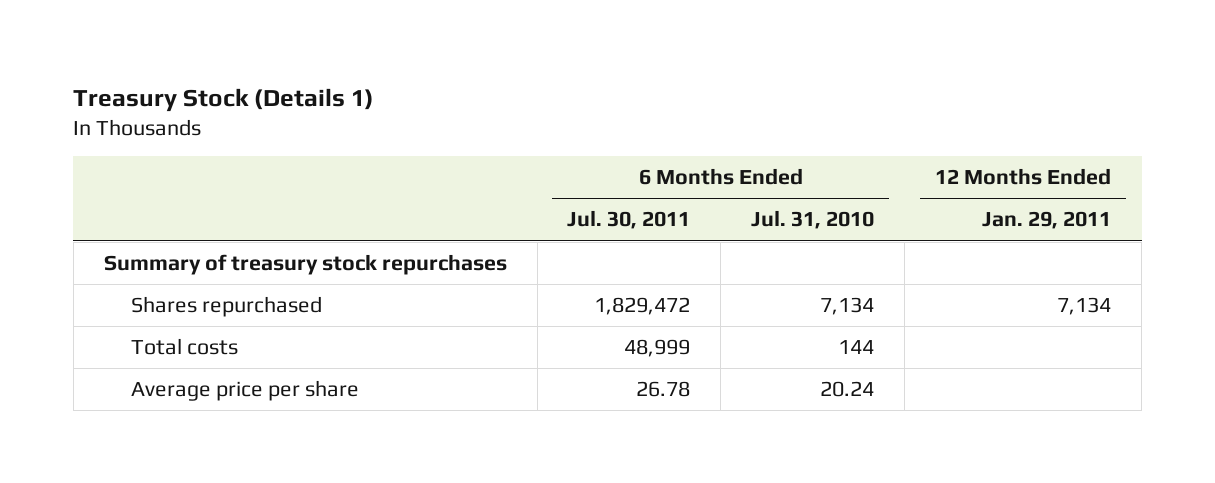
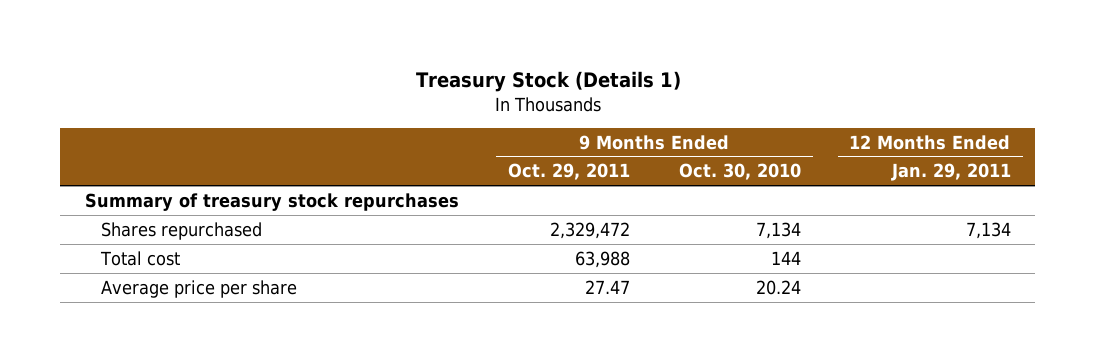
- | 6 Months Ended Jul. 30, 2011 | 6 Months Ended Jul. 31, 2010 | 12 Months Ended Jan. 29, 2011
+ | 9 Months Ended Oct. 29, 2011 | 9 Months Ended Oct. 30, 2010 | 12 Months Ended Jan. 29, 2011
- Total costs | 48,999 | 144 |
+ Total cost | 63,988 | 144 |

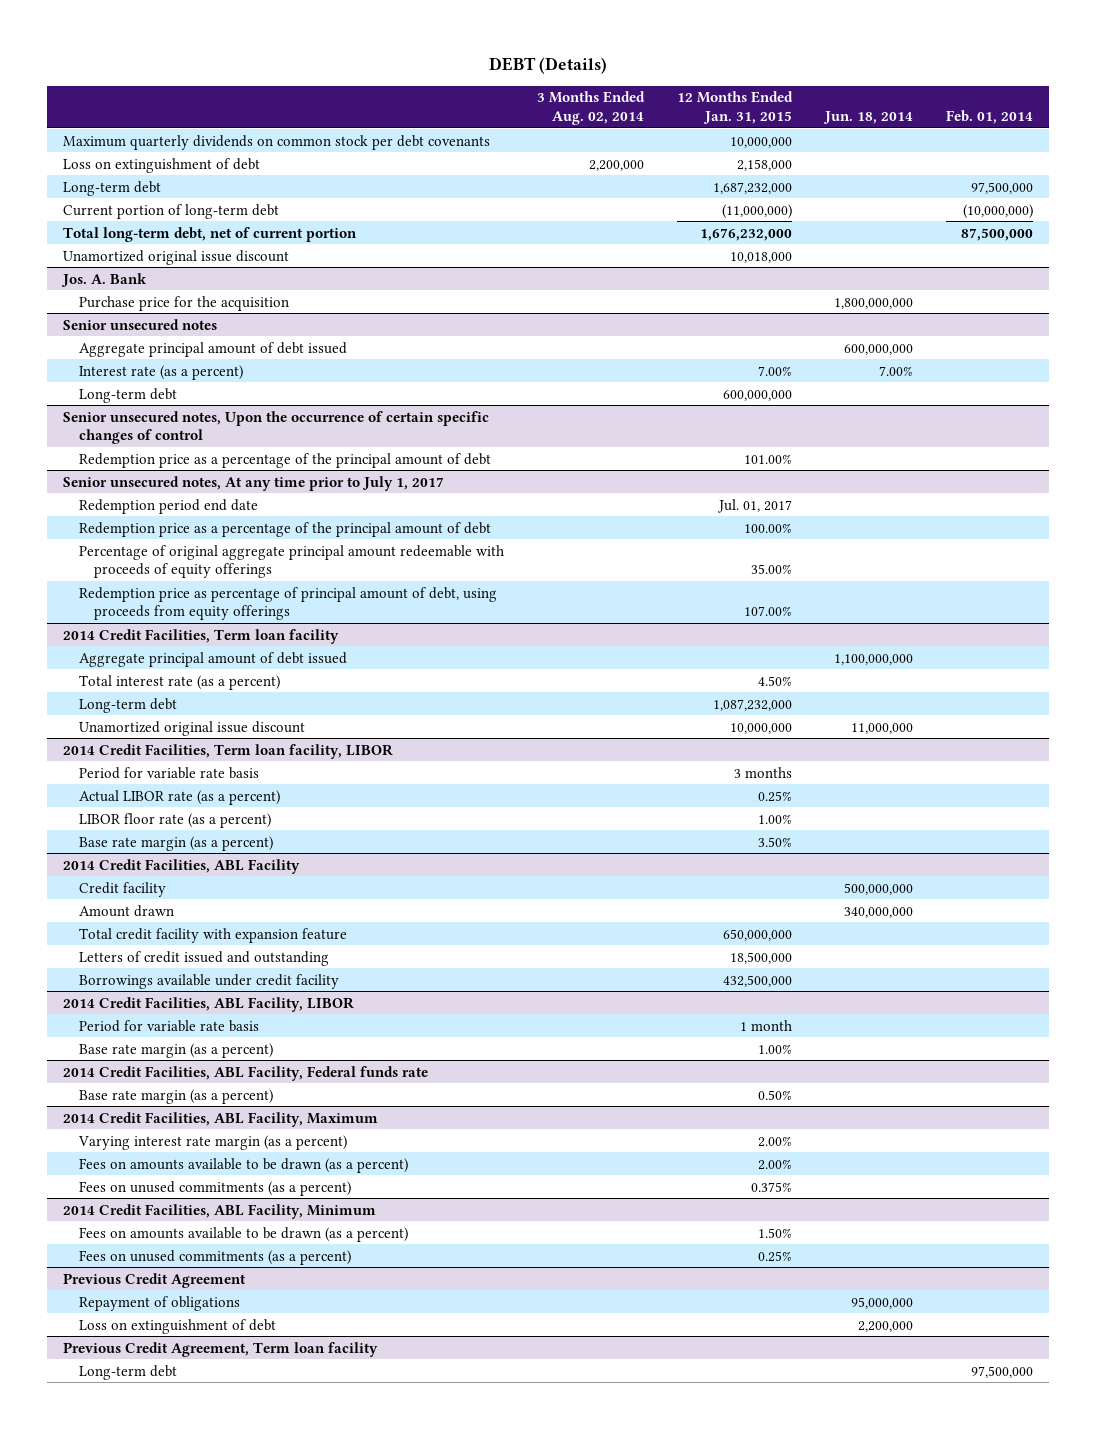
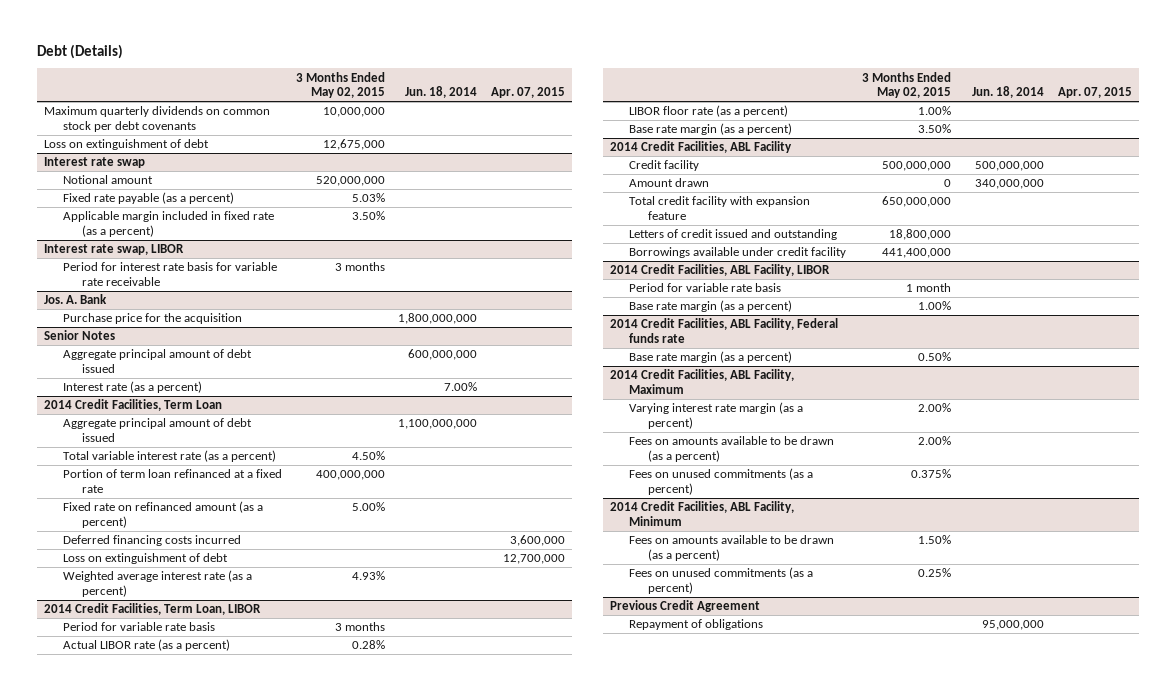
- DEBT (Details)
+ Debt (Details)
- | 3 Months Ended Aug. 02, 2014 | 12 Months Ended Jan. 31, 2015 | Jun. 18, 2014 | Feb. 01, 2014
+ | 3 Months Ended May 02, 2015 | Jun. 18, 2014 | Apr. 07, 2015
- Long-term debt | | 1,687,232,000 | | 97,500,000
- Current portion of long-term debt | | (11,000,000) | | (10,000,000)
- Total long-term debt, net of current portion | | 1,676,232,000 | | 87,500,000
- Unamortized original issue discount | | 10,018,000 | |
+ Interest rate swap
+ Notional amount | 520,000,000 | |
+ Fixed rate payable (as a percent) | 5.03% | |
+ Applicable margin included in fixed rate (as a percent) | 3.50% | |
+ Interest rate swap, LIBOR
+ Period for interest rate basis for variable rate receivable | 3 months | |
- Senior unsecured notes
+ Senior Notes
- Long-term debt | | 600,000,000 | |
- Senior unsecured notes, Upon the occurrence of certain specific changes of control
- Redemption price as a percentage of the principal amount of debt | | 101.00% | |
- Senior unsecured notes, At any time prior to July 1, 2017
- Redemption period end date | | Jul. 01, 2017 | |
- Redemption price as a percentage of the principal amount of debt | | 100.00% | |
- Percentage of original aggregate principal amount redeemable with proceeds of equity offerings | | 35.00% | |
- Redemption price as percentage of principal amount of debt, using proceeds from equity offerings | | 107.00% | |
- 2014 Credit Facilities, Term loan facility
+ 2014 Credit Facilities, Term Loan
- Total interest rate (as a percent) | | 4.50% | |
- Long-term debt | | 1,087,232,000 | |
- Unamortized original issue discount | | 10,000,000 | 11,000,000 |
- 2014 Credit Facilities, Term loan facility, LIBOR
+ Total variable interest rate (as a percent) | 4.50% | |
+ Portion of term loan refinanced at a fixed rate | 400,000,000 | |
+ Fixed rate on refinanced amount (as a percent) | 5.00% | |
+ Deferred financing costs incurred | | | 3,600,000
+ Loss on extinguishment of debt | | | 12,700,000
+ Weighted average interest rate (as a percent) | 4.93% | |
+ 2014 Credit Facilities, Term Loan, LIBOR
@ Previous Credit Agreement
- Loss on extinguishment of debt | | | 2,200,000 |
- Previous Credit Agreement, Term loan facility
- Long-term debt | | | | 97,500,000

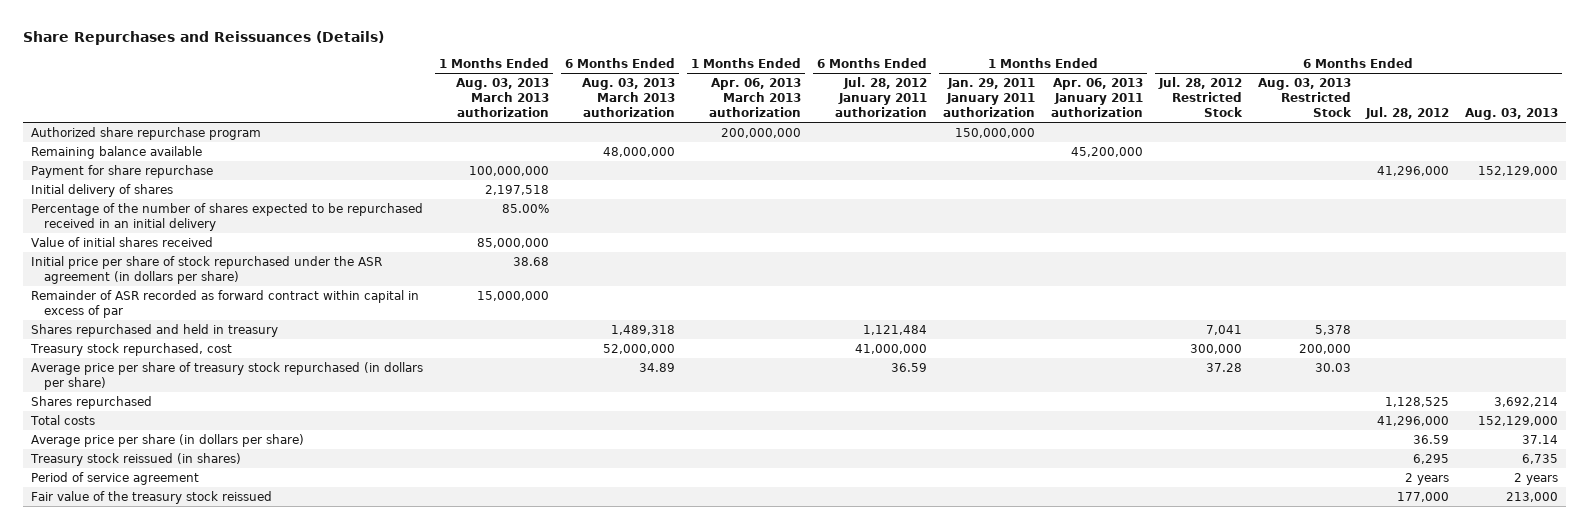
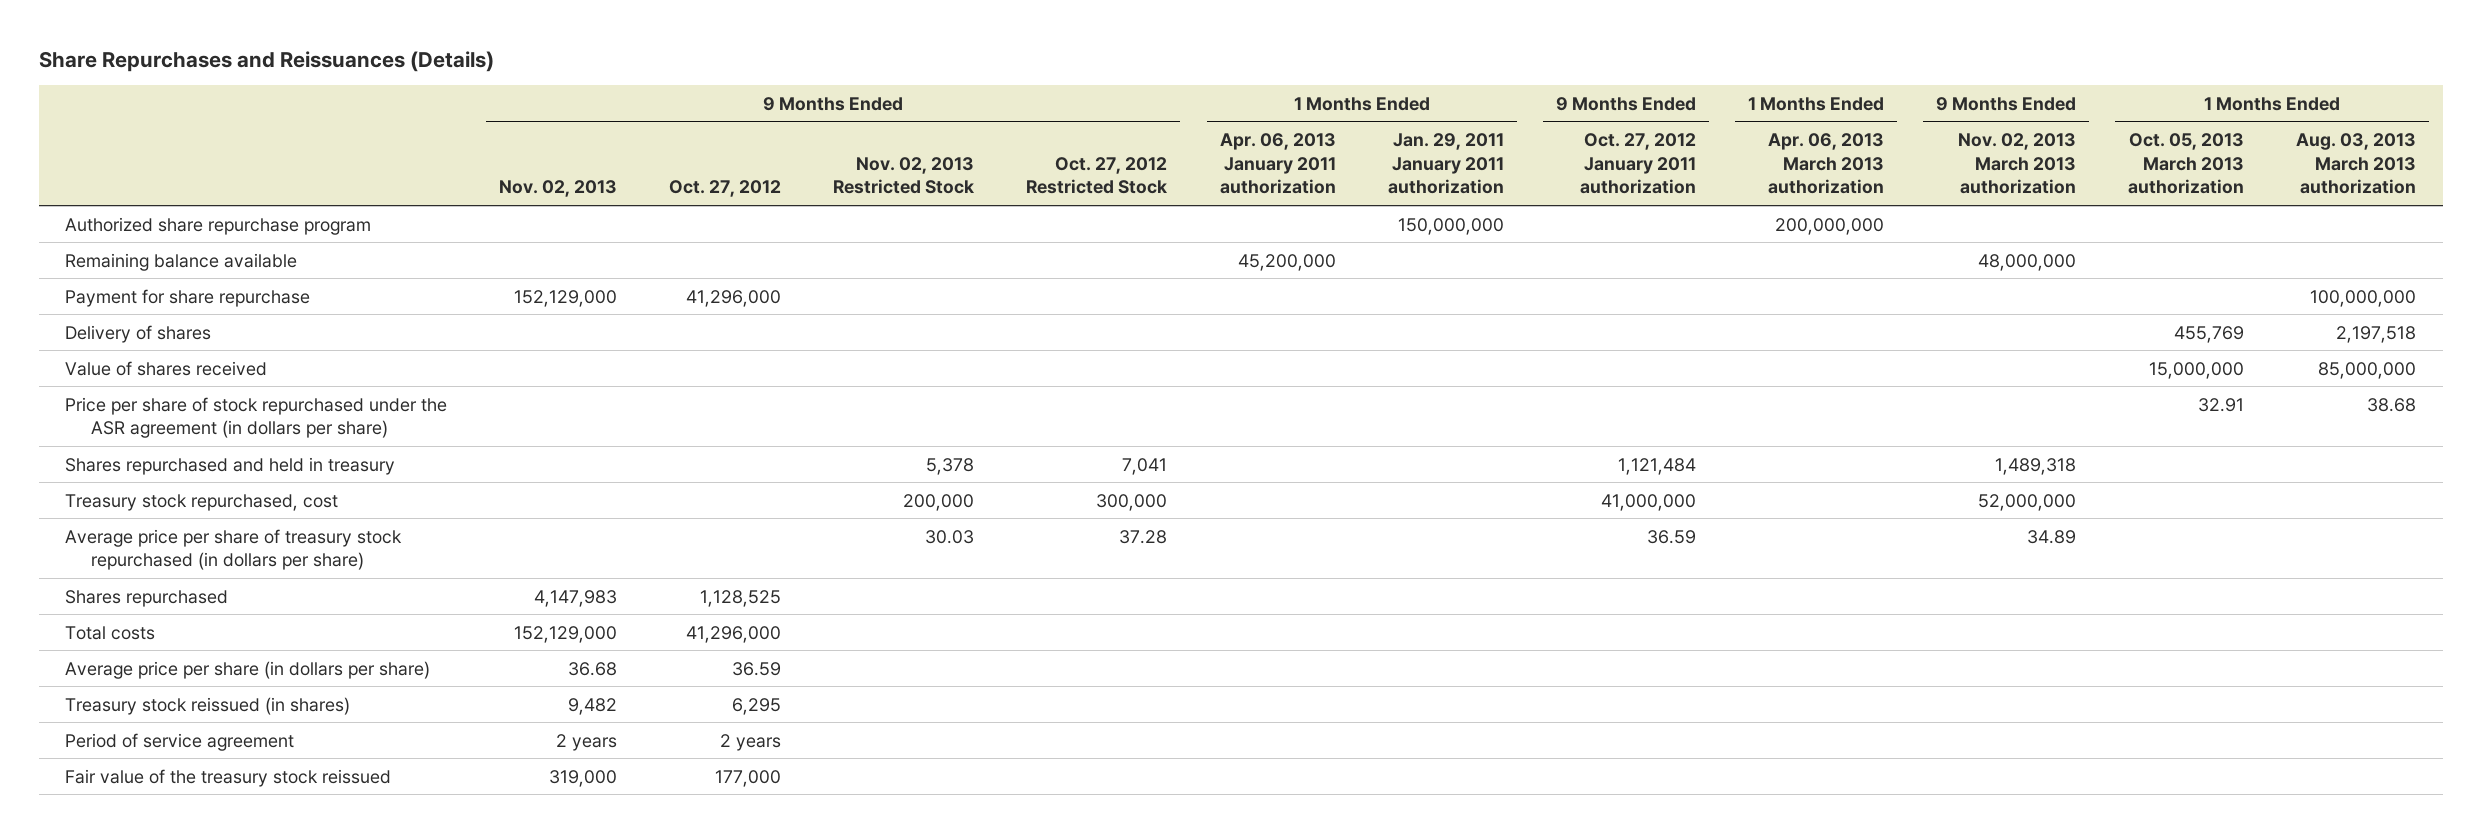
- | 1 Months Ended Aug. 03, 2013 March 2013 authorization | 6 Months Ended Aug. 03, 2013 March 2013 authorization | 1 Months Ended Apr. 06, 2013 March 2013 authorization | 6 Months Ended Jul. 28, 2012 January 2011 authorization | 1 Months Ended Jan. 29, 2011 January 2011 authorization | 1 Months Ended Apr. 06, 2013 January 2011 authorization | 6 Months Ended Jul. 28, 2012 Restricted Stock | 6 Months Ended Aug. 03, 2013 Restricted Stock | 6 Months Ended Jul. 28, 2012 | 6 Months Ended Aug. 03, 2013
+ | 9 Months Ended Nov. 02, 2013 | 9 Months Ended Oct. 27, 2012 | 9 Months Ended Nov. 02, 2013 Restricted Stock | 9 Months Ended Oct. 27, 2012 Restricted Stock | 1 Months Ended Apr. 06, 2013 January 2011 authorization | 1 Months Ended Jan. 29, 2011 January 2011 authorization | 9 Months Ended Oct. 27, 2012 January 2011 authorization | 1 Months Ended Apr. 06, 2013 March 2013 authorization | 9 Months Ended Nov. 02, 2013 March 2013 authorization | 1 Months Ended Oct. 05, 2013 March 2013 authorization | 1 Months Ended Aug. 03, 2013 March 2013 authorization
- Initial delivery of shares | 2,197,518 | | | | | | | | |
- Percentage of the number of shares expected to be repurchased received in an initial delivery | 85.00% | | | | | | | | |
- Value of initial shares received | 85,000,000 | | | | | | | | |
- Initial price per share of stock repurchased under the ASR agreement (in dollars per share) | 38.68 | | | | | | | | |
- Remainder of ASR recorded as forward contract within capital in excess of par | 15,000,000 | | | | | | | | |
+ Delivery of shares | | | | | | | | | | 455,769 | 2,197,518
+ Value of shares received | | | | | | | | | | 15,000,000 | 85,000,000
+ Price per share of stock repurchased under the ASR agreement (in dollars per share) | | | | | | | | | | 32.91 | 38.68

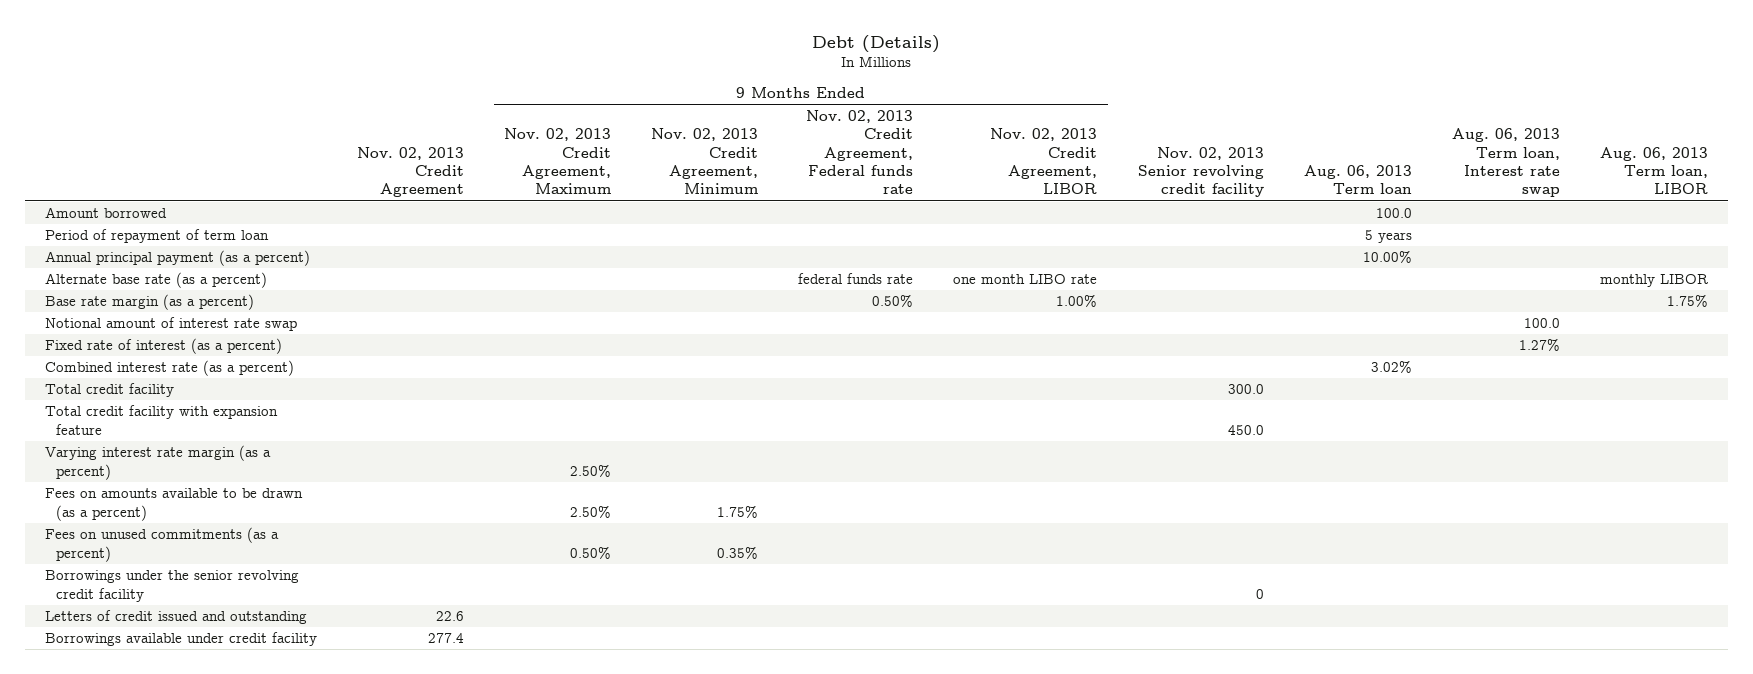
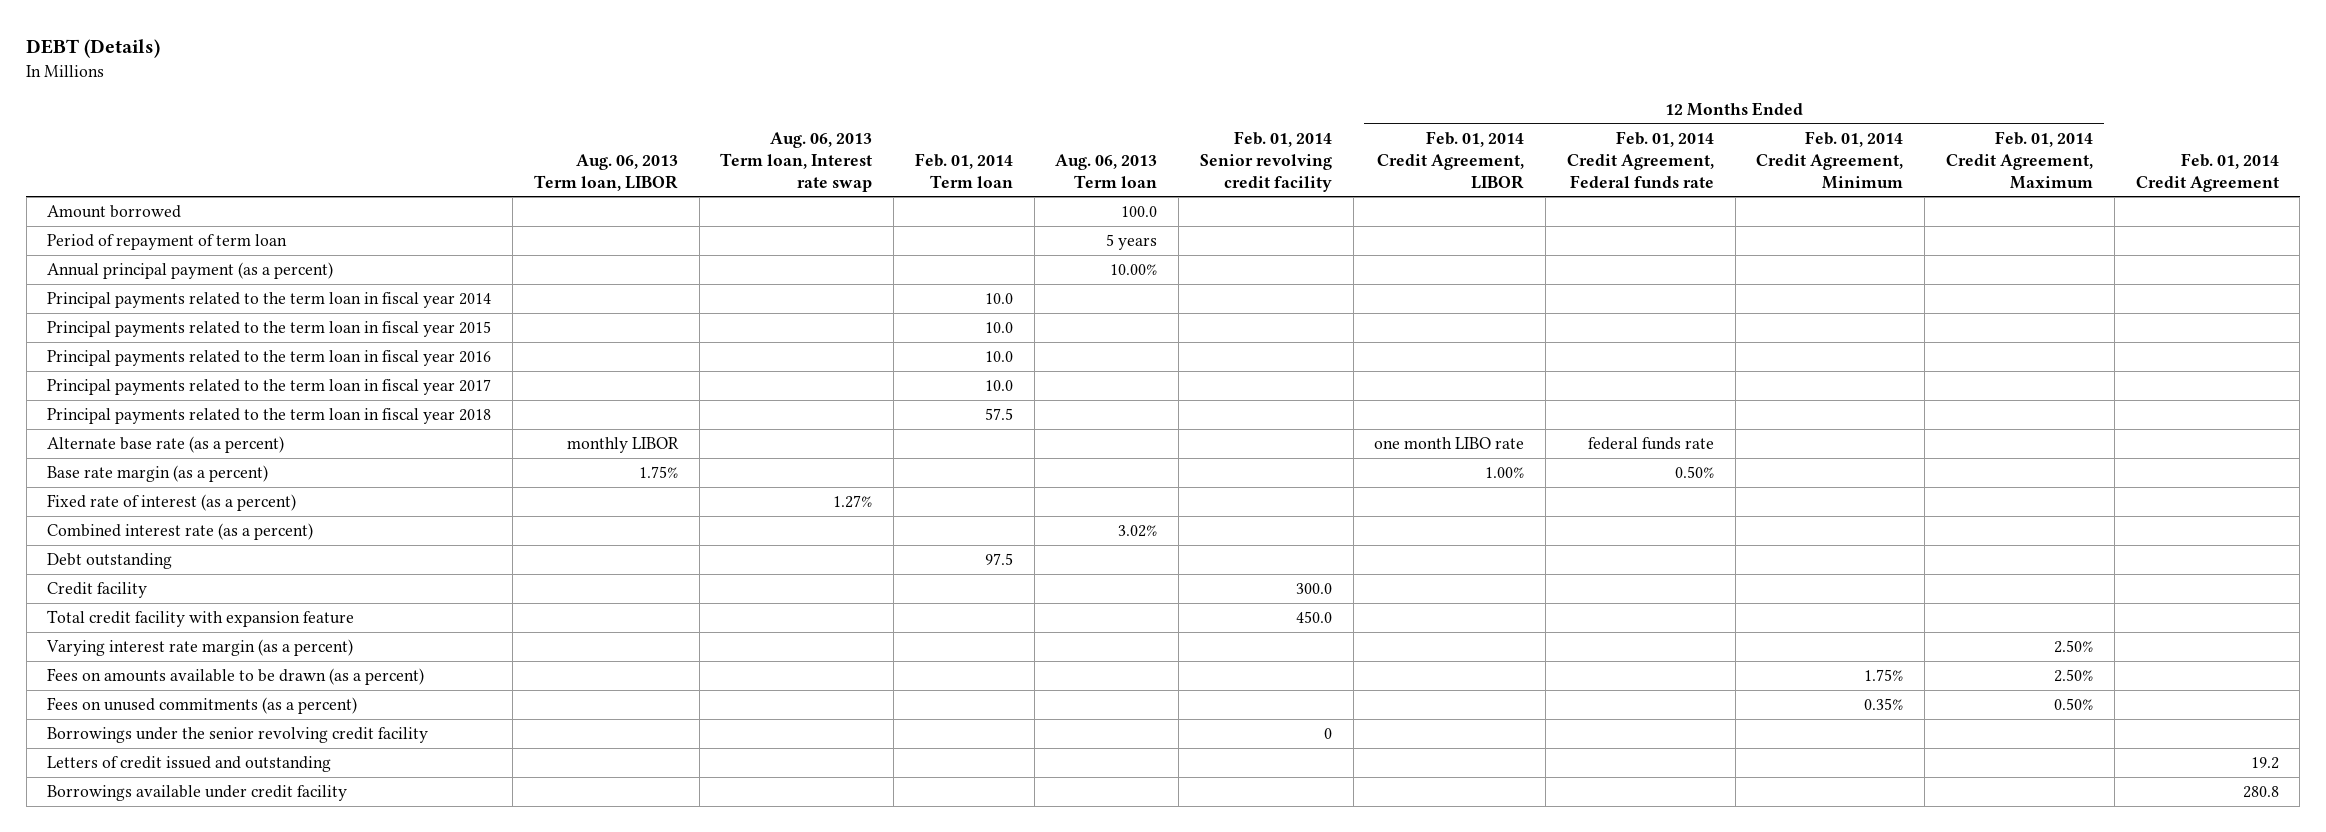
- Debt (Details)
+ DEBT (Details)
- | Nov. 02, 2013 Credit Agreement | 9 Months Ended Nov. 02, 2013 Credit Agreement, Maximum | 9 Months Ended Nov. 02, 2013 Credit Agreement, Minimum | 9 Months Ended Nov. 02, 2013 Credit Agreement, Federal funds rate | 9 Months Ended Nov. 02, 2013 Credit Agreement, LIBOR | Nov. 02, 2013 Senior revolving credit facility | Aug. 06, 2013 Term loan | Aug. 06, 2013 Term loan, Interest rate swap | Aug. 06, 2013 Term loan, LIBOR
+ | Aug. 06, 2013 Term loan, LIBOR | Aug. 06, 2013 Term loan, Interest rate swap | Feb. 01, 2014 Term loan | Aug. 06, 2013 Term loan | Feb. 01, 2014 Senior revolving credit facility | 12 Months Ended Feb. 01, 2014 Credit Agreement, LIBOR | 12 Months Ended Feb. 01, 2014 Credit Agreement, Federal funds rate | 12 Months Ended Feb. 01, 2014 Credit Agreement, Minimum | 12 Months Ended Feb. 01, 2014 Credit Agreement, Maximum | Feb. 01, 2014 Credit Agreement
+ Principal payments related to the term loan in fiscal year 2014 | | | 10.0 | | | | | | |
+ Principal payments related to the term loan in fiscal year 2015 | | | 10.0 | | | | | | |
+ Principal payments related to the term loan in fiscal year 2016 | | | 10.0 | | | | | | |
+ Principal payments related to the term loan in fiscal year 2017 | | | 10.0 | | | | | | |
+ Principal payments related to the term loan in fiscal year 2018 | | | 57.5 | | | | | | |
- Notional amount of interest rate swap | | | | | | | | 100.0 |
- Total credit facility | | | | | | 300.0 | | |
+ Debt outstanding | | | 97.5 | | | | | | |
+ Credit facility | | | | | 300.0 | | | | |

